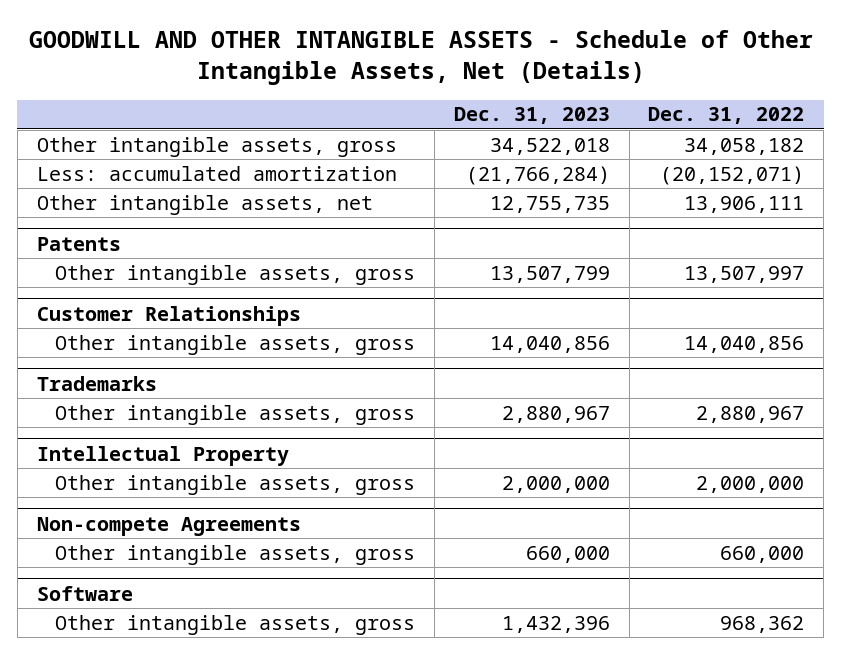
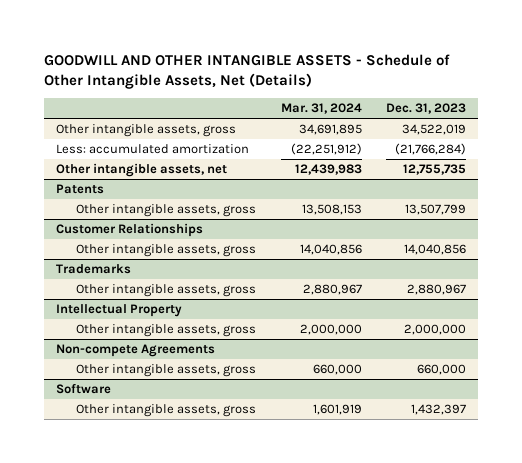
- | Dec. 31, 2023 | Dec. 31, 2022
+ | Mar. 31, 2024 | Dec. 31, 2023
- Other intangible assets, gross | 34,522,018 | 34,058,182
+ Other intangible assets, gross | 34,691,895 | 34,522,019
@ Software
- Other intangible assets, gross | 1,432,396 | 968,362
+ Other intangible assets, gross | 1,601,919 | 1,432,397

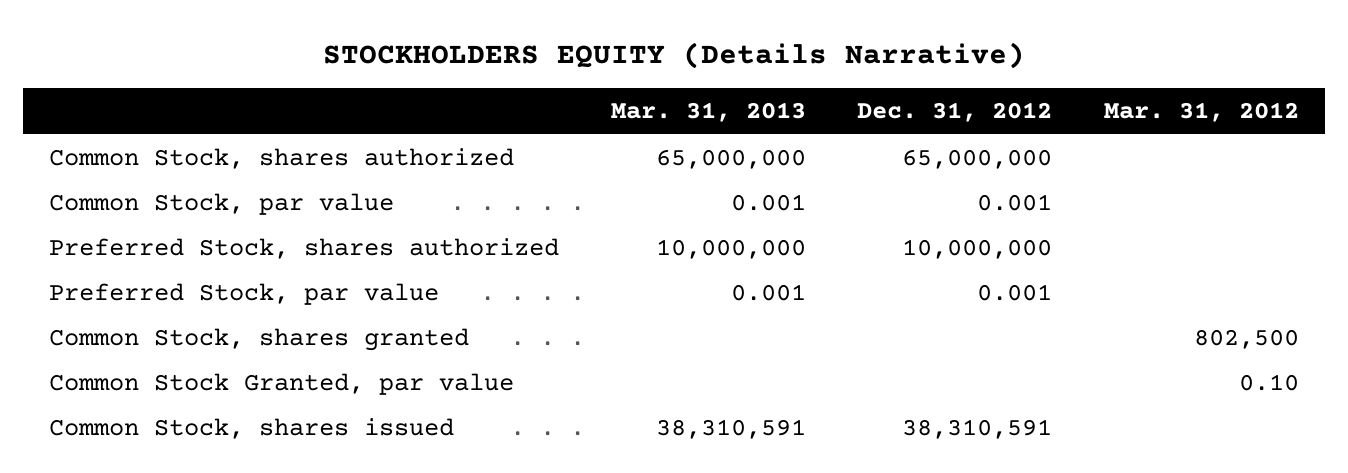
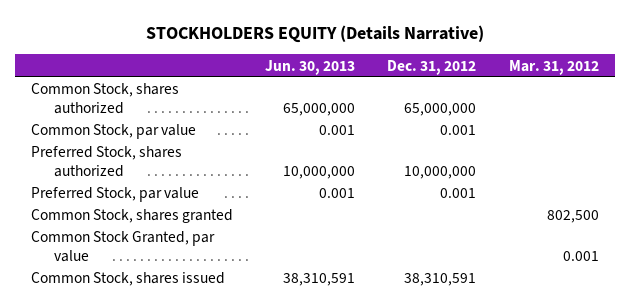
- | Mar. 31, 2013 | Dec. 31, 2012 | Mar. 31, 2012
+ | Jun. 30, 2013 | Dec. 31, 2012 | Mar. 31, 2012
- Common Stock Granted, par value | | | 0.10
+ Common Stock Granted, par value | | | 0.001

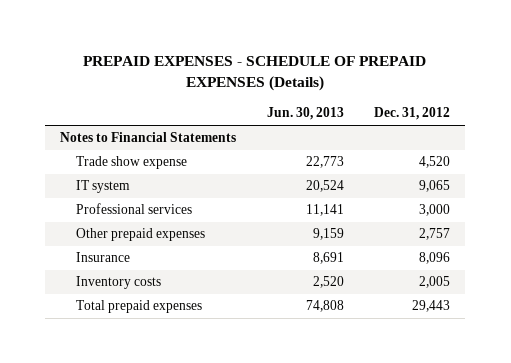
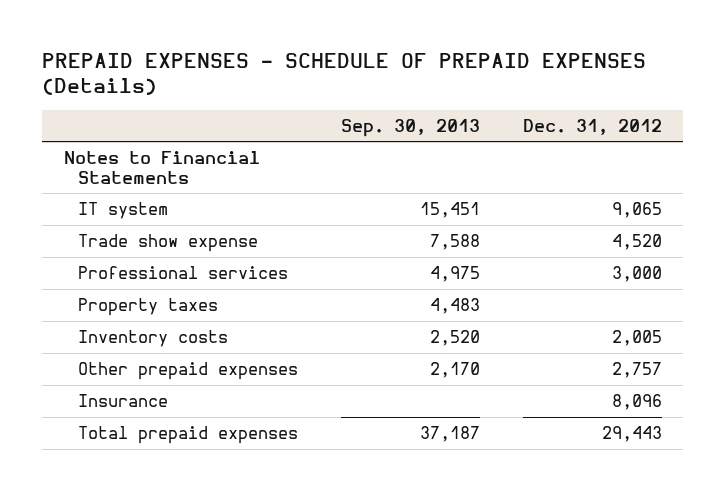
- | Jun. 30, 2013 | Dec. 31, 2012
+ | Sep. 30, 2013 | Dec. 31, 2012
moved down: Trade show expense | 7,588 | 4,520
+ Property taxes | 4,483 |
moved up: Inventory costs | 2,520 | 2,005

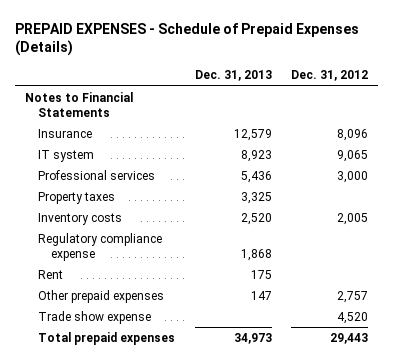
- PREPAID EXPENSES - SCHEDULE OF PREPAID EXPENSES (Details)
+ PREPAID EXPENSES - Schedule of Prepaid Expenses (Details)
- | Sep. 30, 2013 | Dec. 31, 2012
+ | Dec. 31, 2013 | Dec. 31, 2012
moved up: Insurance | 12,579 | 8,096
+ Regulatory compliance expense | 1,868 |
+ Rent | 175 |
moved down: Trade show expense | | 4,520

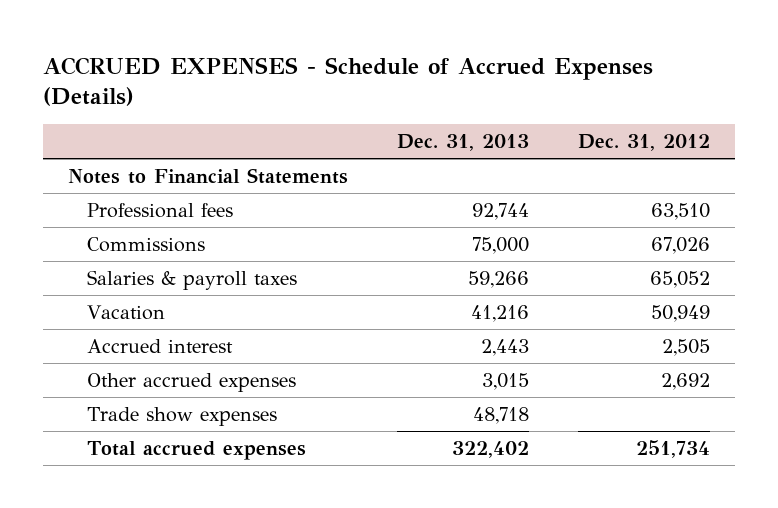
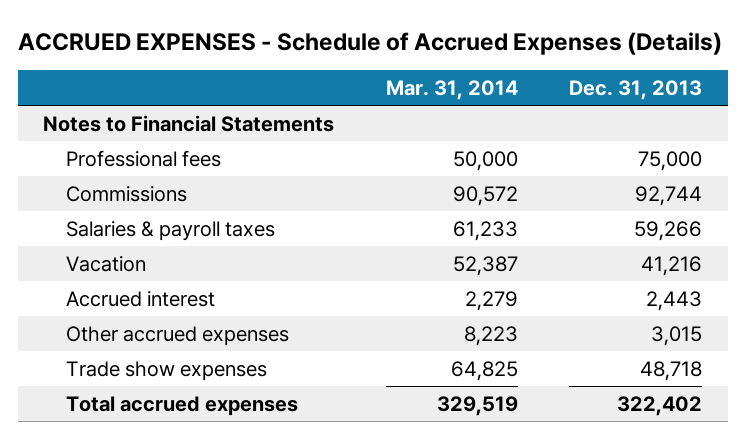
- | Dec. 31, 2013 | Dec. 31, 2012
+ | Mar. 31, 2014 | Dec. 31, 2013
- Professional fees | 92,744 | 63,510
- Commissions | 75,000 | 67,026
+ Professional fees | 50,000 | 75,000
+ Commissions | 90,572 | 92,744

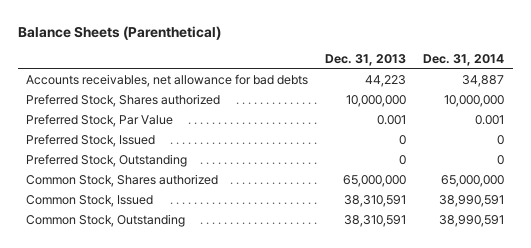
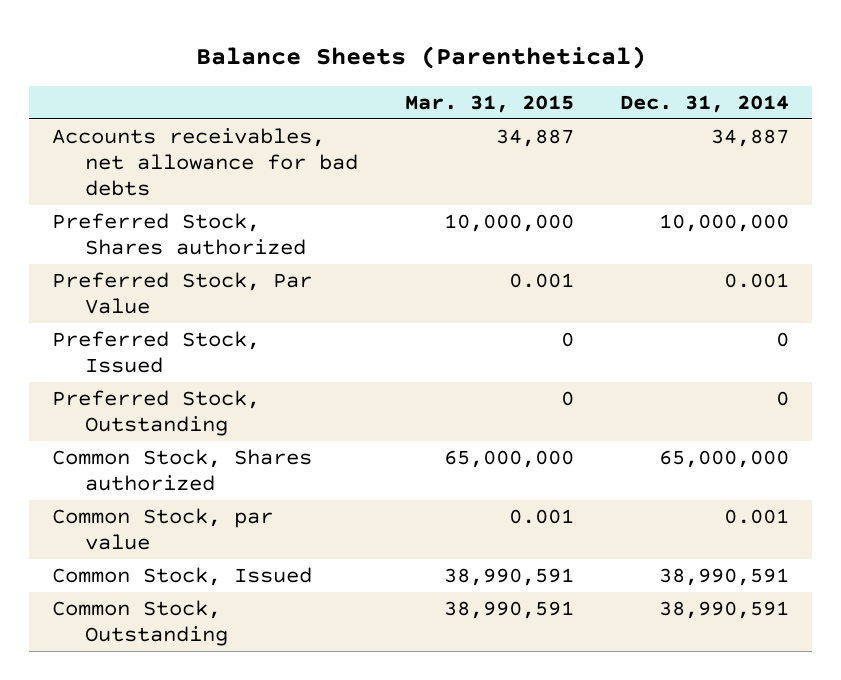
- | Dec. 31, 2013 | Dec. 31, 2014
+ | Mar. 31, 2015 | Dec. 31, 2014
+ Common Stock, par value | 0.001 | 0.001

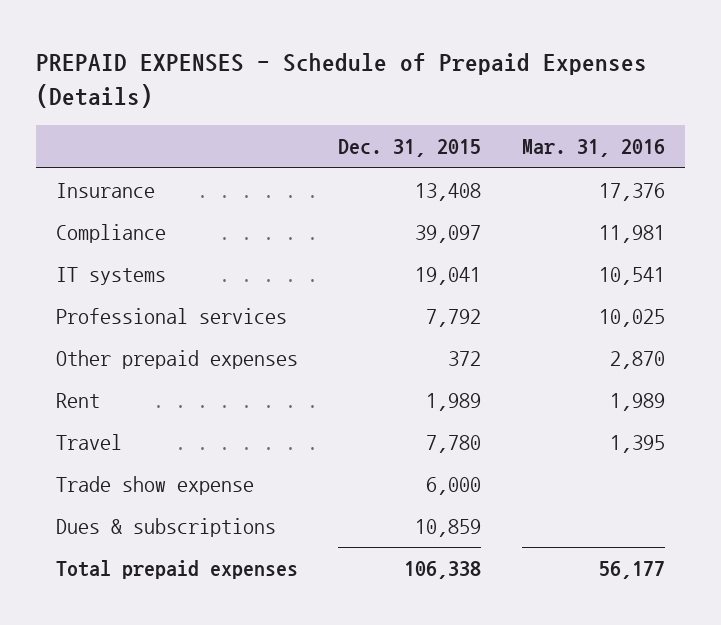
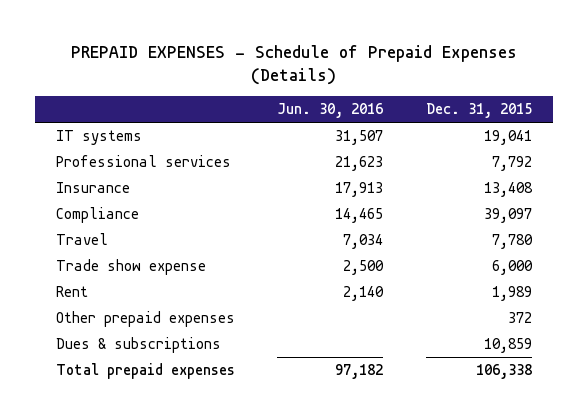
- | Dec. 31, 2015 | Mar. 31, 2016
+ | Jun. 30, 2016 | Dec. 31, 2015
moved down: Insurance | 17,913 | 13,408
moved down: Compliance | 14,465 | 39,097
moved down: Rent | 2,140 | 1,989
moved down: Other prepaid expenses | | 372

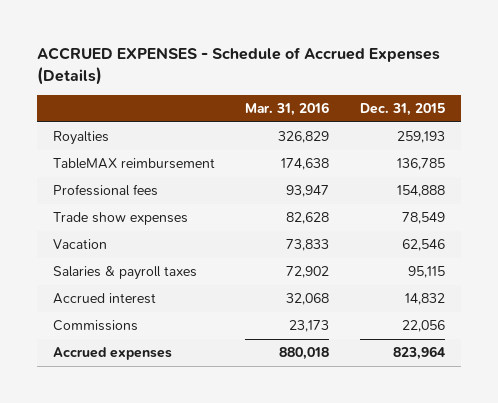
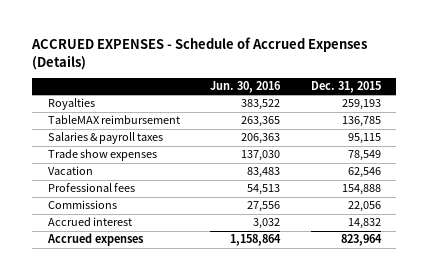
- | Mar. 31, 2016 | Dec. 31, 2015
+ | Jun. 30, 2016 | Dec. 31, 2015
moved up: Salaries & payroll taxes | 206,363 | 95,115
moved down: Professional fees | 54,513 | 154,888
moved down: Accrued interest | 3,032 | 14,832

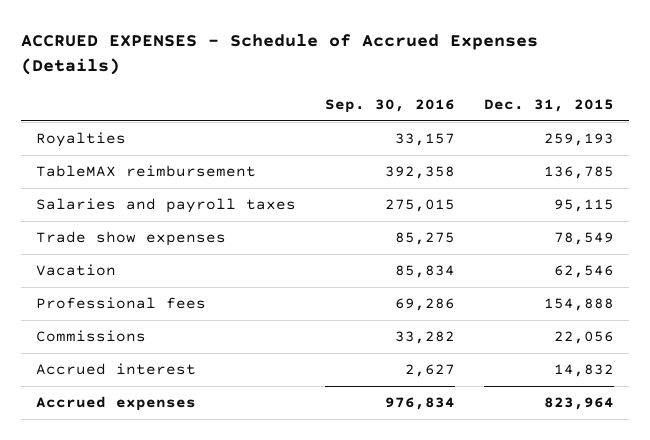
- | Jun. 30, 2016 | Dec. 31, 2015
+ | Sep. 30, 2016 | Dec. 31, 2015
- Salaries & payroll taxes | 206,363 | 95,115
+ Salaries and payroll taxes | 275,015 | 95,115

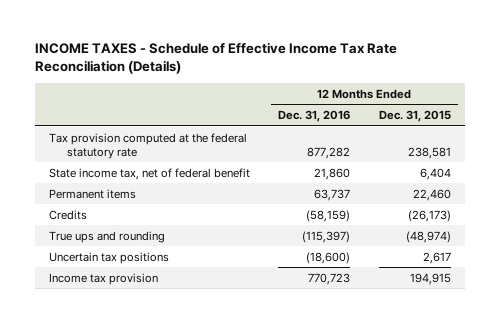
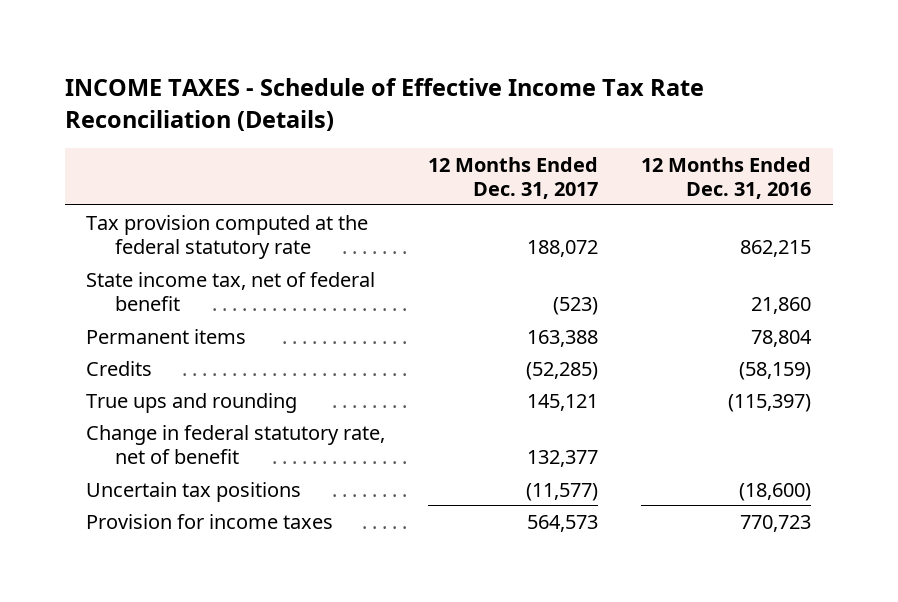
- | 12 Months Ended Dec. 31, 2016 | 12 Months Ended Dec. 31, 2015
+ | 12 Months Ended Dec. 31, 2017 | 12 Months Ended Dec. 31, 2016
- Tax provision computed at the federal statutory rate | 877,282 | 238,581
+ Tax provision computed at the federal statutory rate | 188,072 | 862,215
- Permanent items | 63,737 | 22,460
+ Permanent items | 163,388 | 78,804
+ Change in federal statutory rate, net of benefit | 132,377 |
- Income tax provision | 770,723 | 194,915
+ Provision for income taxes | 564,573 | 770,723

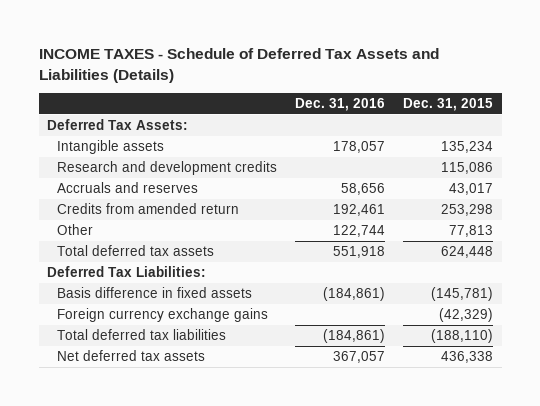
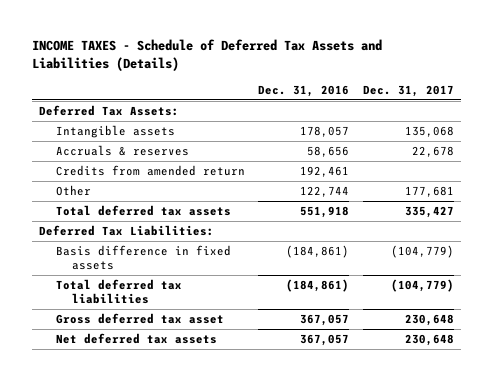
- | Dec. 31, 2016 | Dec. 31, 2015
+ | Dec. 31, 2016 | Dec. 31, 2017
- Research and development credits | | 115,086
- Accruals and reserves | 58,656 | 43,017
+ Accruals & reserves | 58,656 | 22,678
- Foreign currency exchange gains | | (42,329)
+ Gross deferred tax asset | 367,057 | 230,648

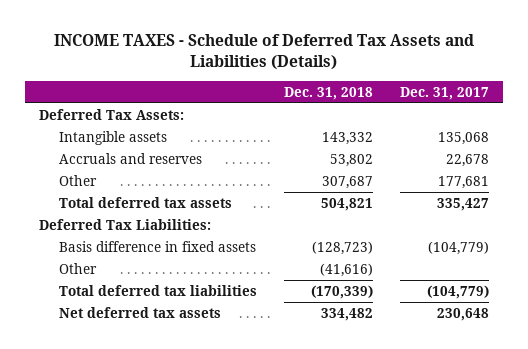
- | Dec. 31, 2016 | Dec. 31, 2017
+ | Dec. 31, 2018 | Dec. 31, 2017
- Accruals & reserves | 58,656 | 22,678
- Credits from amended return | 192,461 |
+ Accruals and reserves | 53,802 | 22,678
+ Other | (41,616) |
- Gross deferred tax asset | 367,057 | 230,648

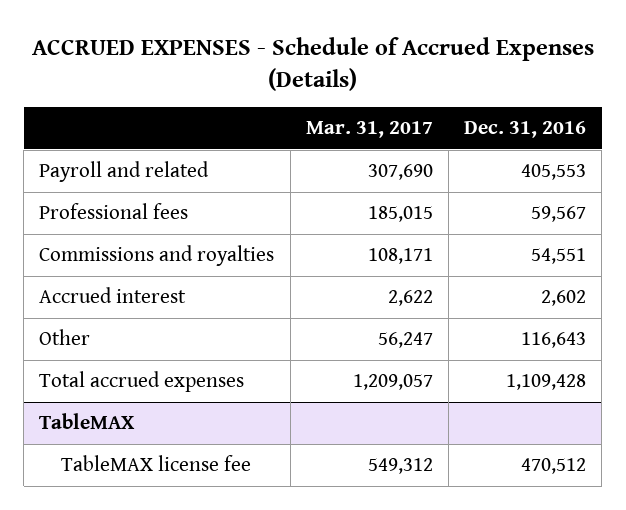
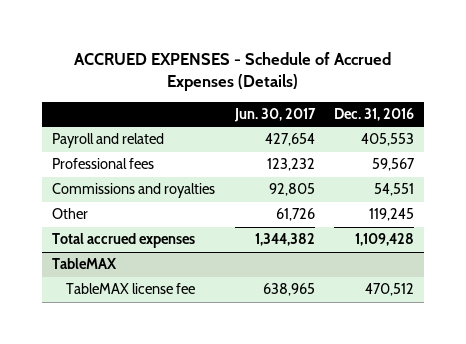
- | Mar. 31, 2017 | Dec. 31, 2016
+ | Jun. 30, 2017 | Dec. 31, 2016
- Accrued interest | 2,622 | 2,602
- Other | 56,247 | 116,643
+ Other | 61,726 | 119,245

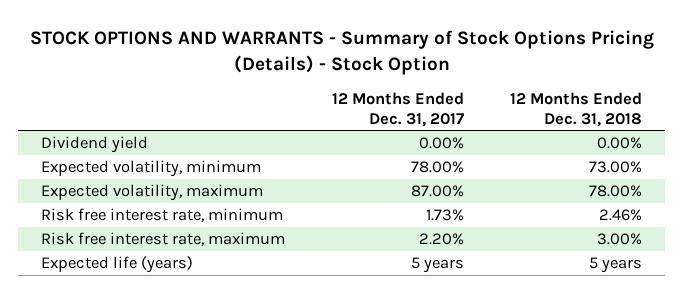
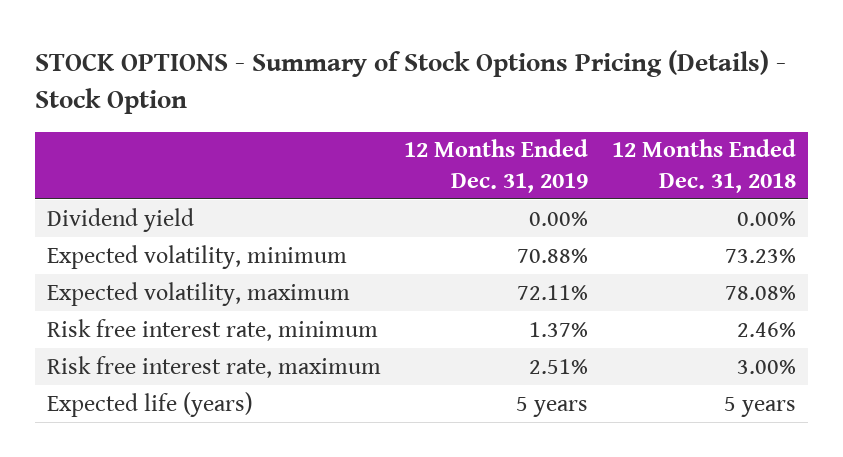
- STOCK OPTIONS AND WARRANTS - Summary of Stock Options Pricing (Details) - Stock Option
+ STOCK OPTIONS - Summary of Stock Options Pricing (Details) - Stock Option
- | 12 Months Ended Dec. 31, 2017 | 12 Months Ended Dec. 31, 2018
+ | 12 Months Ended Dec. 31, 2019 | 12 Months Ended Dec. 31, 2018
- Expected volatility, minimum | 78.00% | 73.00%
- Expected volatility, maximum | 87.00% | 78.00%
+ Expected volatility, minimum | 70.88% | 73.23%
+ Expected volatility, maximum | 72.11% | 78.08%

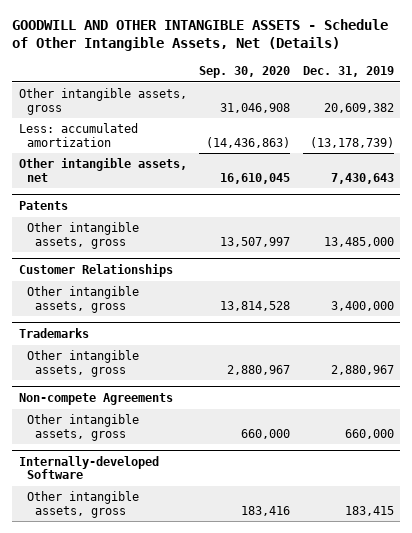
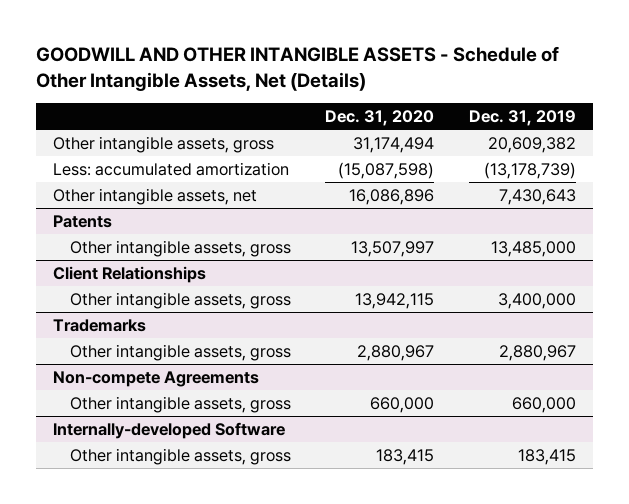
- | Sep. 30, 2020 | Dec. 31, 2019
+ | Dec. 31, 2020 | Dec. 31, 2019
- Customer Relationships
+ Client Relationships

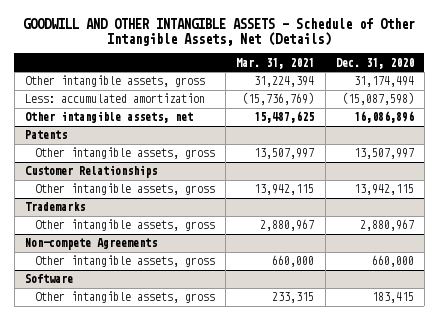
- | Dec. 31, 2020 | Dec. 31, 2019
+ | Mar. 31, 2021 | Dec. 31, 2020
- Client Relationships
+ Customer Relationships
- Internally-developed Software
+ Software

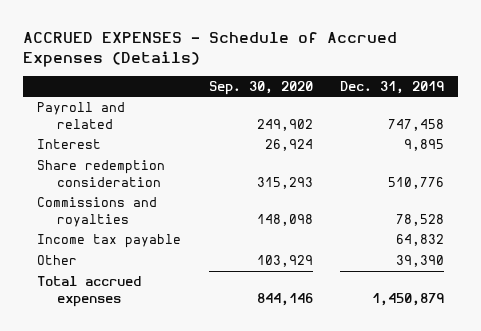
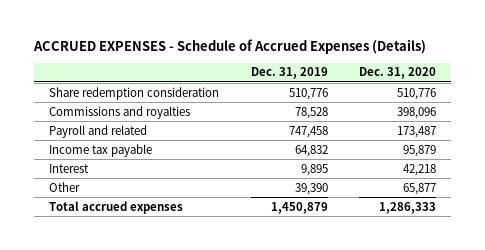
- | Sep. 30, 2020 | Dec. 31, 2019
+ | Dec. 31, 2019 | Dec. 31, 2020
moved down: Payroll and related | 747,458 | 173,487
moved down: Interest | 9,895 | 42,218

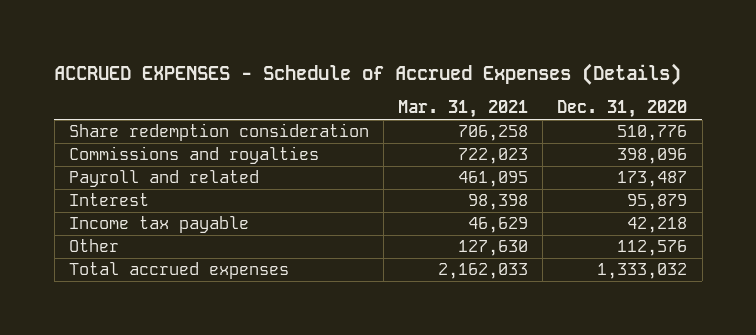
- | Dec. 31, 2019 | Dec. 31, 2020
+ | Mar. 31, 2021 | Dec. 31, 2020
- Income tax payable | 64,832 | 95,879
- Interest | 9,895 | 42,218
- Other | 39,390 | 65,877
- Total accrued expenses | 1,450,879 | 1,286,333
+ Interest | 98,398 | 95,879
+ Income tax payable | 46,629 | 42,218
+ Other | 127,630 | 112,576
+ Total accrued expenses | 2,162,033 | 1,333,032

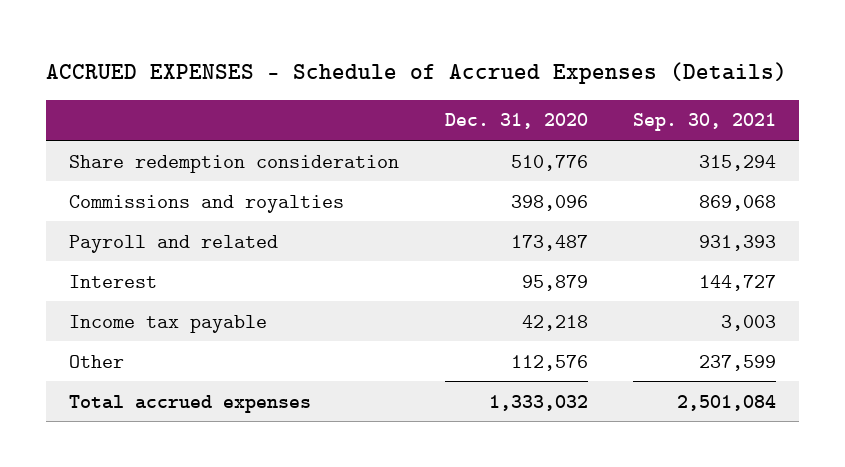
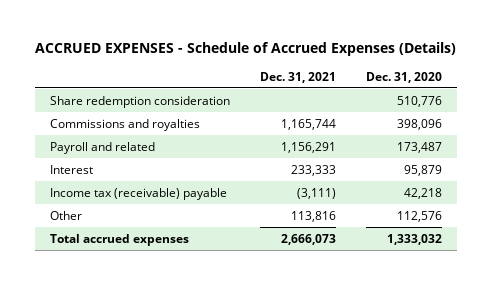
- | Dec. 31, 2020 | Sep. 30, 2021
+ | Dec. 31, 2021 | Dec. 31, 2020
- Income tax payable | 42,218 | 3,003
+ Income tax (receivable) payable | (3,111) | 42,218

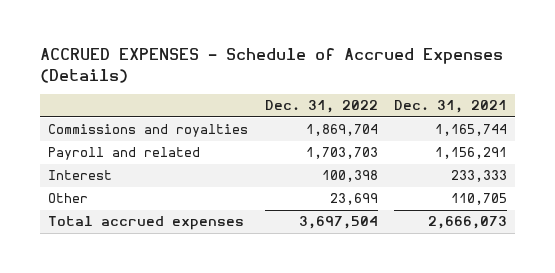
- | Dec. 31, 2021 | Dec. 31, 2020
+ | Dec. 31, 2022 | Dec. 31, 2021
- Share redemption consideration | | 510,776
- Income tax (receivable) payable | (3,111) | 42,218
- Other | 113,816 | 112,576
+ Other | 23,699 | 110,705

